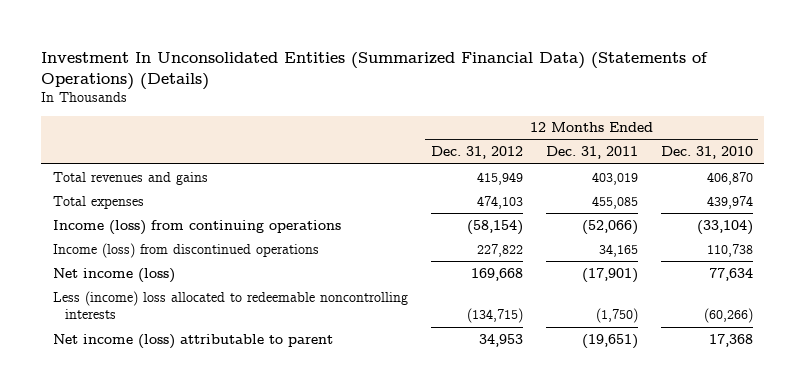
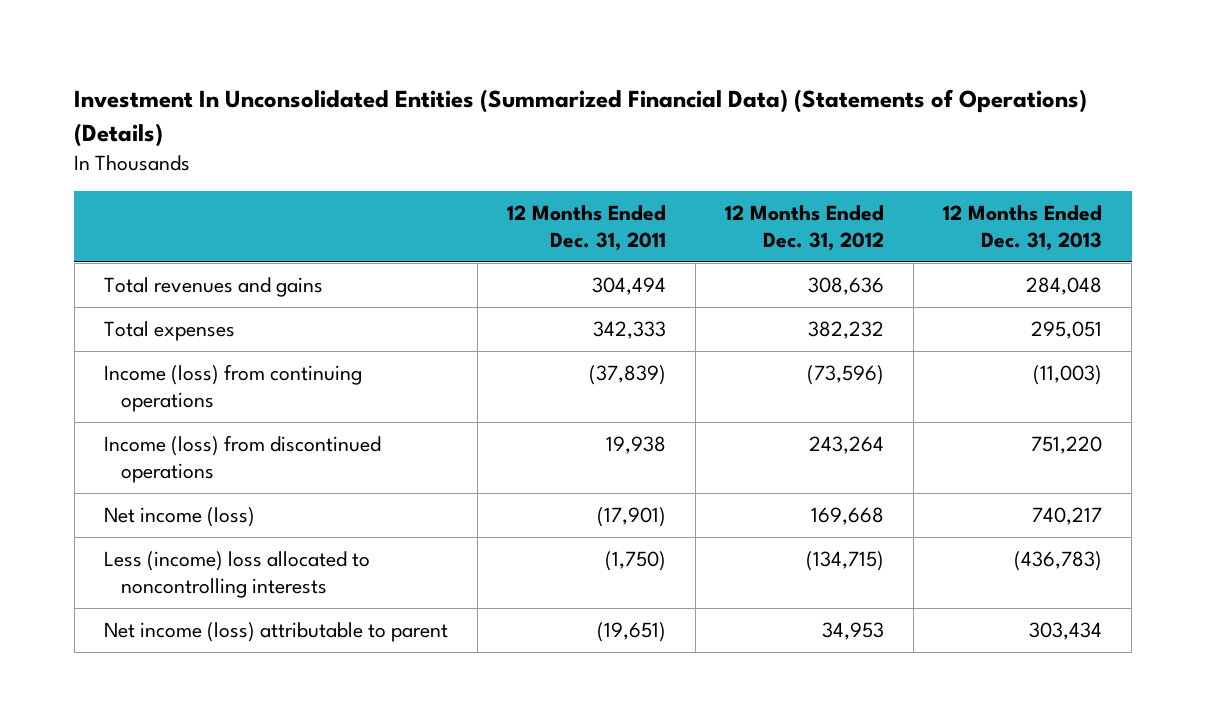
- | 12 Months Ended Dec. 31, 2012 | 12 Months Ended Dec. 31, 2011 | 12 Months Ended Dec. 31, 2010
+ | 12 Months Ended Dec. 31, 2011 | 12 Months Ended Dec. 31, 2012 | 12 Months Ended Dec. 31, 2013
- Total revenues and gains | 415,949 | 403,019 | 406,870
- Total expenses | 474,103 | 455,085 | 439,974
- Income (loss) from continuing operations | (58,154) | (52,066) | (33,104)
- Income (loss) from discontinued operations | 227,822 | 34,165 | 110,738
+ Total revenues and gains | 304,494 | 308,636 | 284,048
+ Total expenses | 342,333 | 382,232 | 295,051
+ Income (loss) from continuing operations | (37,839) | (73,596) | (11,003)
+ Income (loss) from discontinued operations | 19,938 | 243,264 | 751,220
- Less (income) loss allocated to redeemable noncontrolling interests | (134,715) | (1,750) | (60,266)
+ Less (income) loss allocated to noncontrolling interests | (1,750) | (134,715) | (436,783)

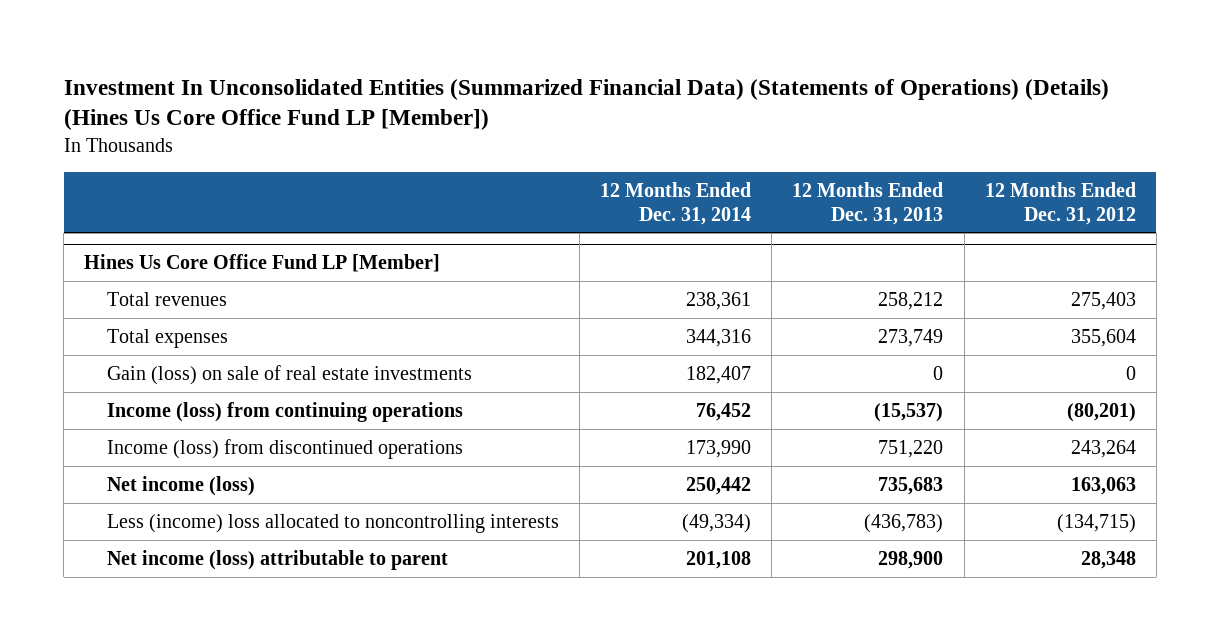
- Investment In Unconsolidated Entities (Summarized Financial Data) (Statements of Operations) (Details)
+ Investment In Unconsolidated Entities (Summarized Financial Data) (Statements of Operations) (Details) (Hines Us Core Office Fund LP [Member])
- | 12 Months Ended Dec. 31, 2011 | 12 Months Ended Dec. 31, 2012 | 12 Months Ended Dec. 31, 2013
+ | 12 Months Ended Dec. 31, 2014 | 12 Months Ended Dec. 31, 2013 | 12 Months Ended Dec. 31, 2012
- Total revenues and gains | 304,494 | 308,636 | 284,048
- Total expenses | 342,333 | 382,232 | 295,051
- Income (loss) from continuing operations | (37,839) | (73,596) | (11,003)
+ Hines Us Core Office Fund LP [Member]
+ Total revenues | 238,361 | 258,212 | 275,403
+ Total expenses | 344,316 | 273,749 | 355,604
+ Gain (loss) on sale of real estate investments | 182,407 | 0 | 0
+ Income (loss) from continuing operations | 76,452 | (15,537) | (80,201)
- Net income (loss) | (17,901) | 169,668 | 740,217
+ Net income (loss) | 250,442 | 735,683 | 163,063
- Net income (loss) attributable to parent | (19,651) | 34,953 | 303,434
+ Net income (loss) attributable to parent | 201,108 | 298,900 | 28,348

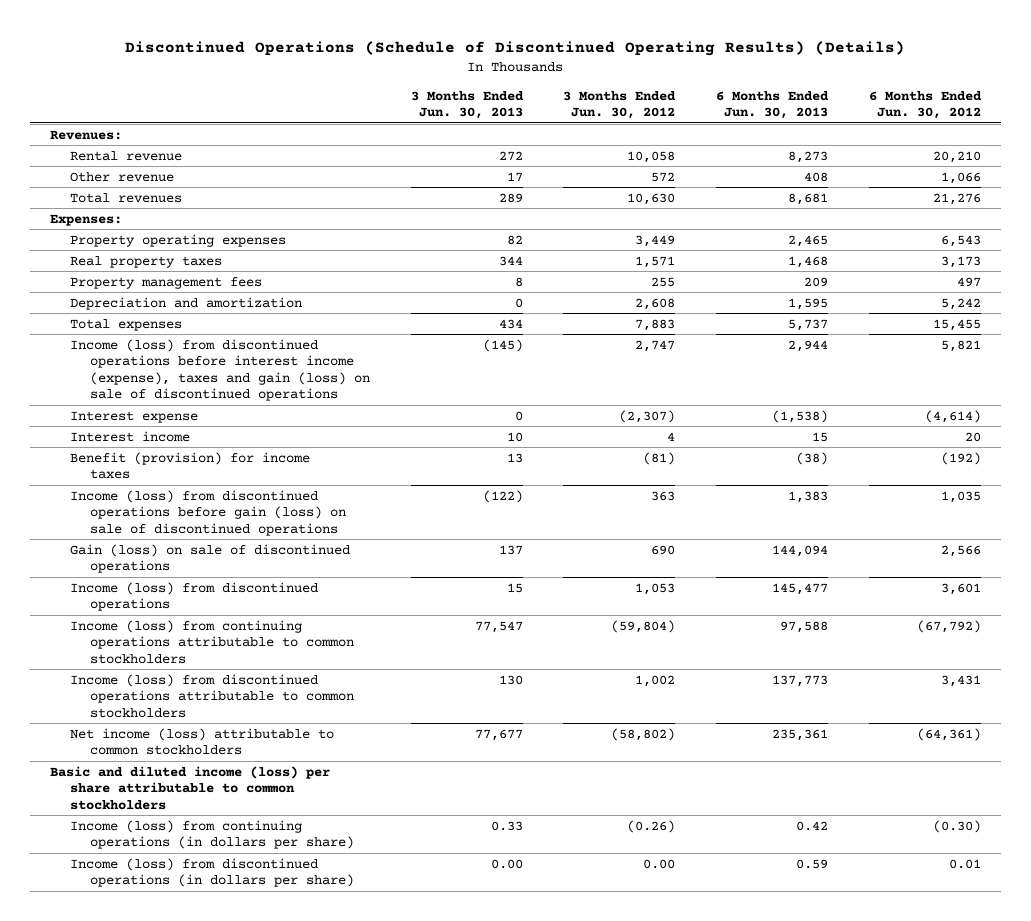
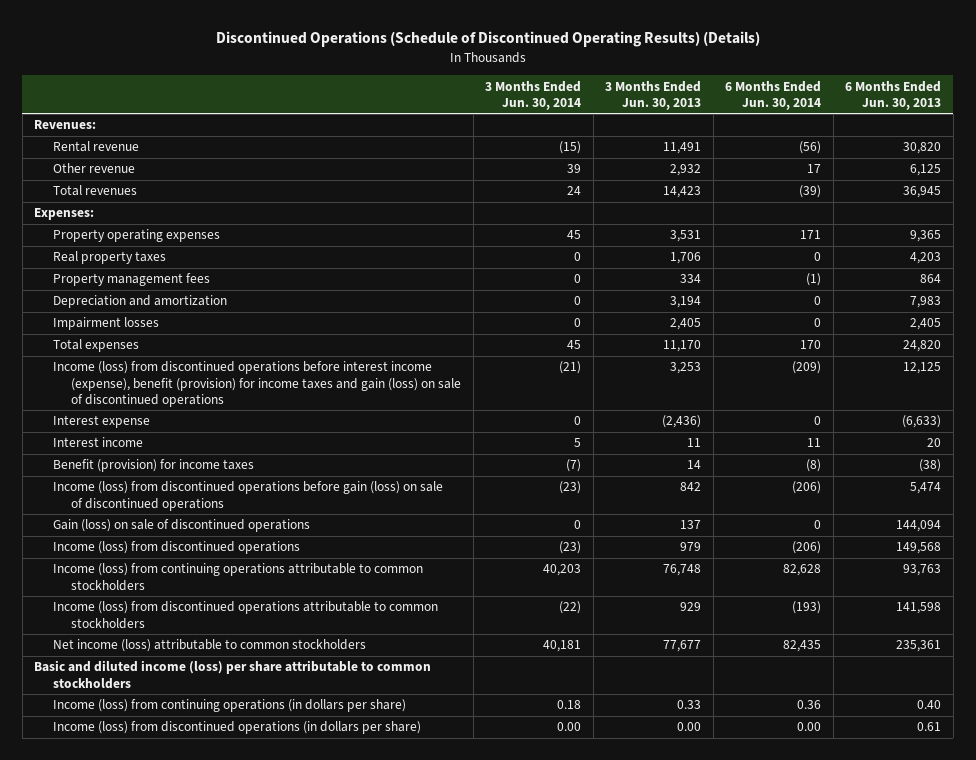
- | 3 Months Ended Jun. 30, 2013 | 3 Months Ended Jun. 30, 2012 | 6 Months Ended Jun. 30, 2013 | 6 Months Ended Jun. 30, 2012
+ | 3 Months Ended Jun. 30, 2014 | 3 Months Ended Jun. 30, 2013 | 6 Months Ended Jun. 30, 2014 | 6 Months Ended Jun. 30, 2013
- Rental revenue | 272 | 10,058 | 8,273 | 20,210
- Other revenue | 17 | 572 | 408 | 1,066
- Total revenues | 289 | 10,630 | 8,681 | 21,276
+ Rental revenue | (15) | 11,491 | (56) | 30,820
+ Other revenue | 39 | 2,932 | 17 | 6,125
+ Total revenues | 24 | 14,423 | (39) | 36,945
- Property operating expenses | 82 | 3,449 | 2,465 | 6,543
- Real property taxes | 344 | 1,571 | 1,468 | 3,173
- Property management fees | 8 | 255 | 209 | 497
- Depreciation and amortization | 0 | 2,608 | 1,595 | 5,242
- Total expenses | 434 | 7,883 | 5,737 | 15,455
- Income (loss) from discontinued operations before interest income (expense), taxes and gain (loss) on sale of discontinued operations | (145) | 2,747 | 2,944 | 5,821
- Interest expense | 0 | (2,307) | (1,538) | (4,614)
- Interest income | 10 | 4 | 15 | 20
- Benefit (provision) for income taxes | 13 | (81) | (38) | (192)
- Income (loss) from discontinued operations before gain (loss) on sale of discontinued operations | (122) | 363 | 1,383 | 1,035
+ Property operating expenses | 45 | 3,531 | 171 | 9,365
+ Real property taxes | 0 | 1,706 | 0 | 4,203
+ Property management fees | 0 | 334 | (1) | 864
+ Depreciation and amortization | 0 | 3,194 | 0 | 7,983
+ Impairment losses | 0 | 2,405 | 0 | 2,405
+ Total expenses | 45 | 11,170 | 170 | 24,820
+ Income (loss) from discontinued operations before interest income (expense), benefit (provision) for income taxes and gain (loss) on sale of discontinued operations | (21) | 3,253 | (209) | 12,125
+ Interest expense | 0 | (2,436) | 0 | (6,633)
+ Interest income | 5 | 11 | 11 | 20
+ Benefit (provision) for income taxes | (7) | 14 | (8) | (38)
+ Income (loss) from discontinued operations before gain (loss) on sale of discontinued operations | (23) | 842 | (206) | 5,474
- Income (loss) from discontinued operations | 15 | 1,053 | 145,477 | 3,601
- Income (loss) from continuing operations attributable to common stockholders | 77,547 | (59,804) | 97,588 | (67,792)
- Income (loss) from discontinued operations attributable to common stockholders | 130 | 1,002 | 137,773 | 3,431
+ Income (loss) from discontinued operations | (23) | 979 | (206) | 149,568
+ Income (loss) from continuing operations attributable to common stockholders | 40,203 | 76,748 | 82,628 | 93,763
+ Income (loss) from discontinued operations attributable to common stockholders | (22) | 929 | (193) | 141,598
- Income (loss) from continuing operations (in dollars per share) | 0.33 | (0.26) | 0.42 | (0.30)
- Income (loss) from discontinued operations (in dollars per share) | 0.00 | 0.00 | 0.59 | 0.01
+ Income (loss) from continuing operations (in dollars per share) | 0.18 | 0.33 | 0.36 | 0.40
+ Income (loss) from discontinued operations (in dollars per share) | 0.00 | 0.00 | 0.00 | 0.61

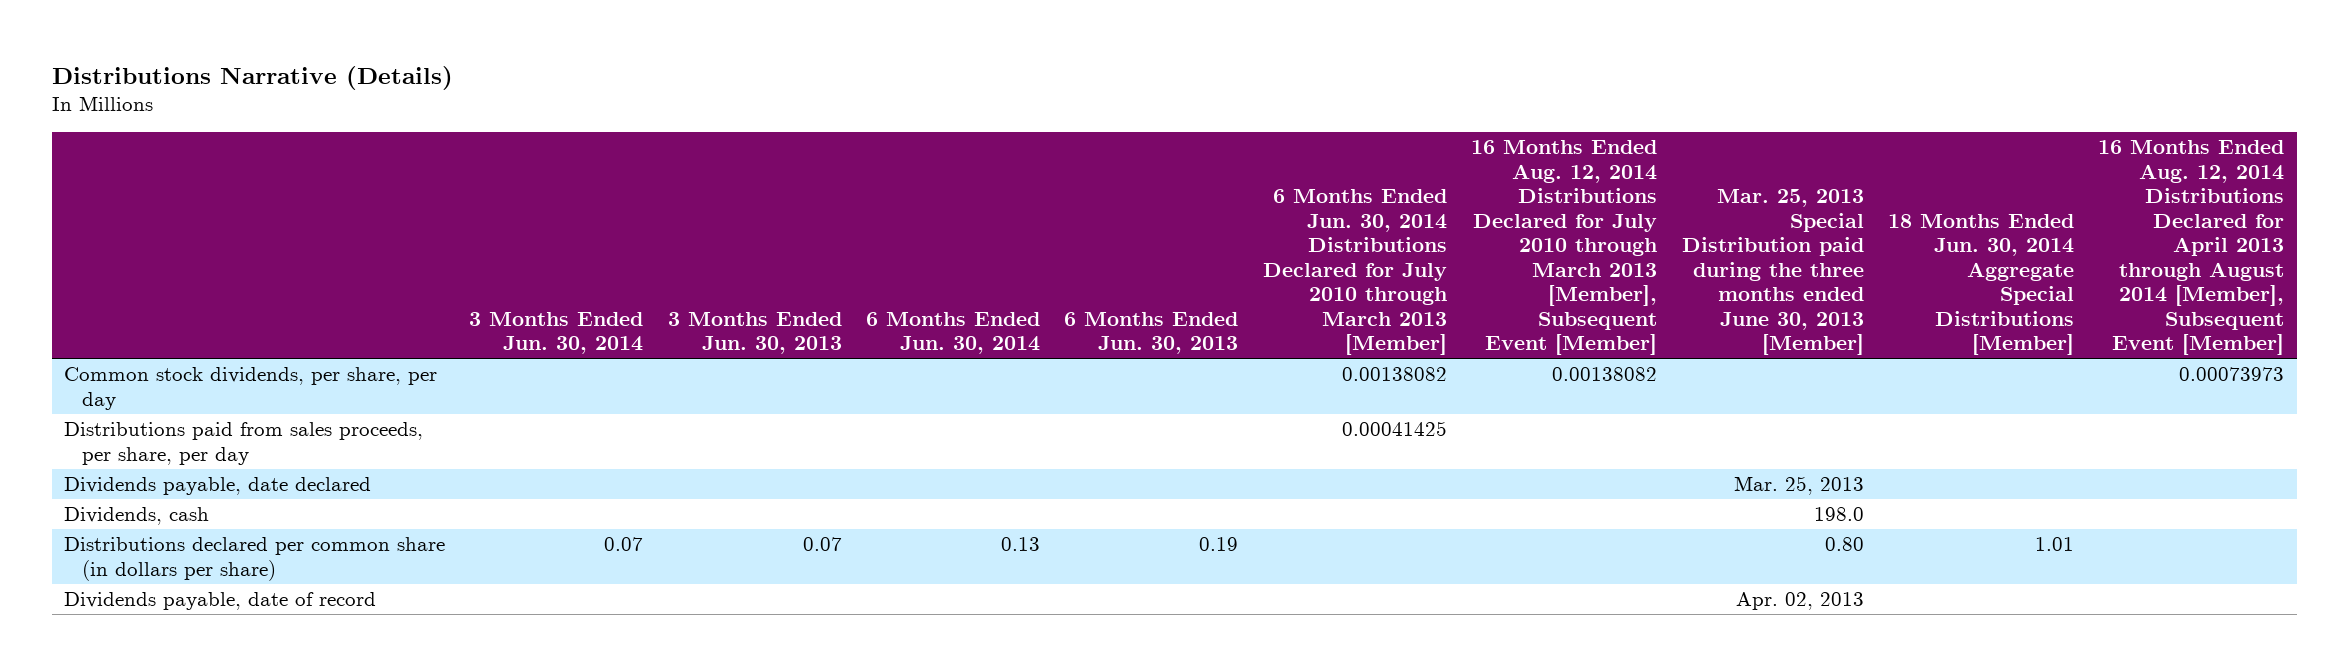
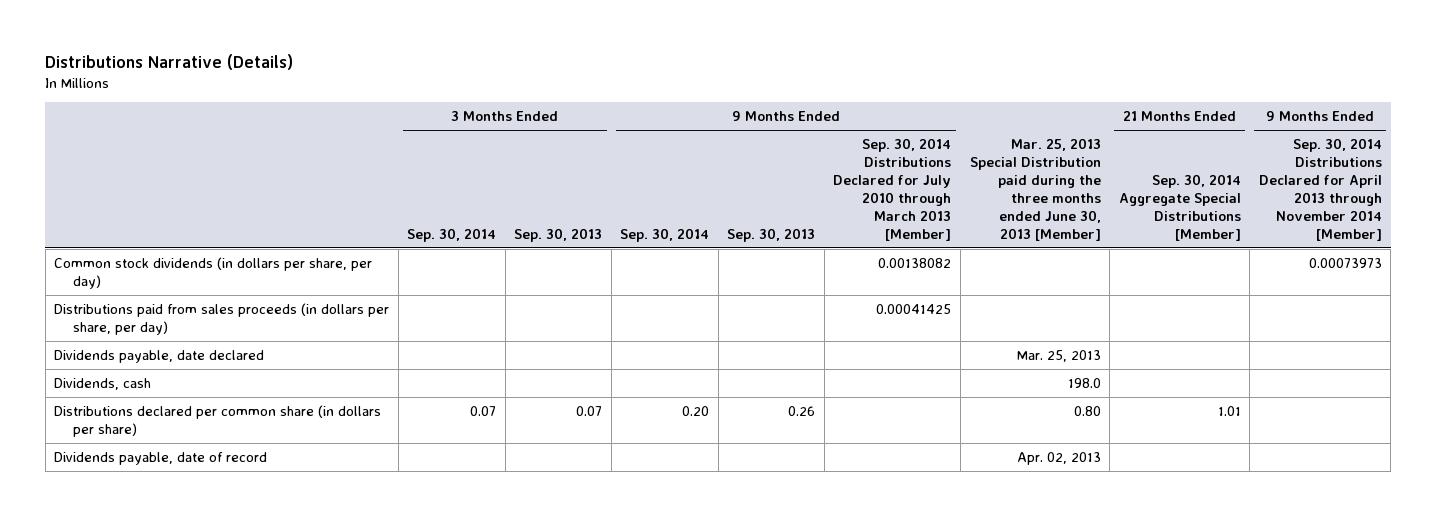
- | 3 Months Ended Jun. 30, 2014 | 3 Months Ended Jun. 30, 2013 | 6 Months Ended Jun. 30, 2014 | 6 Months Ended Jun. 30, 2013 | 6 Months Ended Jun. 30, 2014 Distributions Declared for July 2010 through March 2013 [Member] | 16 Months Ended Aug. 12, 2014 Distributions Declared for July 2010 through March 2013 [Member], Subsequent Event [Member] | Mar. 25, 2013 Special Distribution paid during the three months ended June 30, 2013 [Member] | 18 Months Ended Jun. 30, 2014 Aggregate Special Distributions [Member] | 16 Months Ended Aug. 12, 2014 Distributions Declared for April 2013 through August 2014 [Member], Subsequent Event [Member]
+ | 3 Months Ended Sep. 30, 2014 | 3 Months Ended Sep. 30, 2013 | 9 Months Ended Sep. 30, 2014 | 9 Months Ended Sep. 30, 2013 | 9 Months Ended Sep. 30, 2014 Distributions Declared for July 2010 through March 2013 [Member] | Mar. 25, 2013 Special Distribution paid during the three months ended June 30, 2013 [Member] | 21 Months Ended Sep. 30, 2014 Aggregate Special Distributions [Member] | 9 Months Ended Sep. 30, 2014 Distributions Declared for April 2013 through November 2014 [Member]
- Common stock dividends, per share, per day | | | | | 0.00138082 | 0.00138082 | | | 0.00073973
- Distributions paid from sales proceeds, per share, per day | | | | | 0.00041425 | | | |
+ Common stock dividends (in dollars per share, per day) | | | | | 0.00138082 | | | 0.00073973
+ Distributions paid from sales proceeds (in dollars per share, per day) | | | | | 0.00041425 | | |

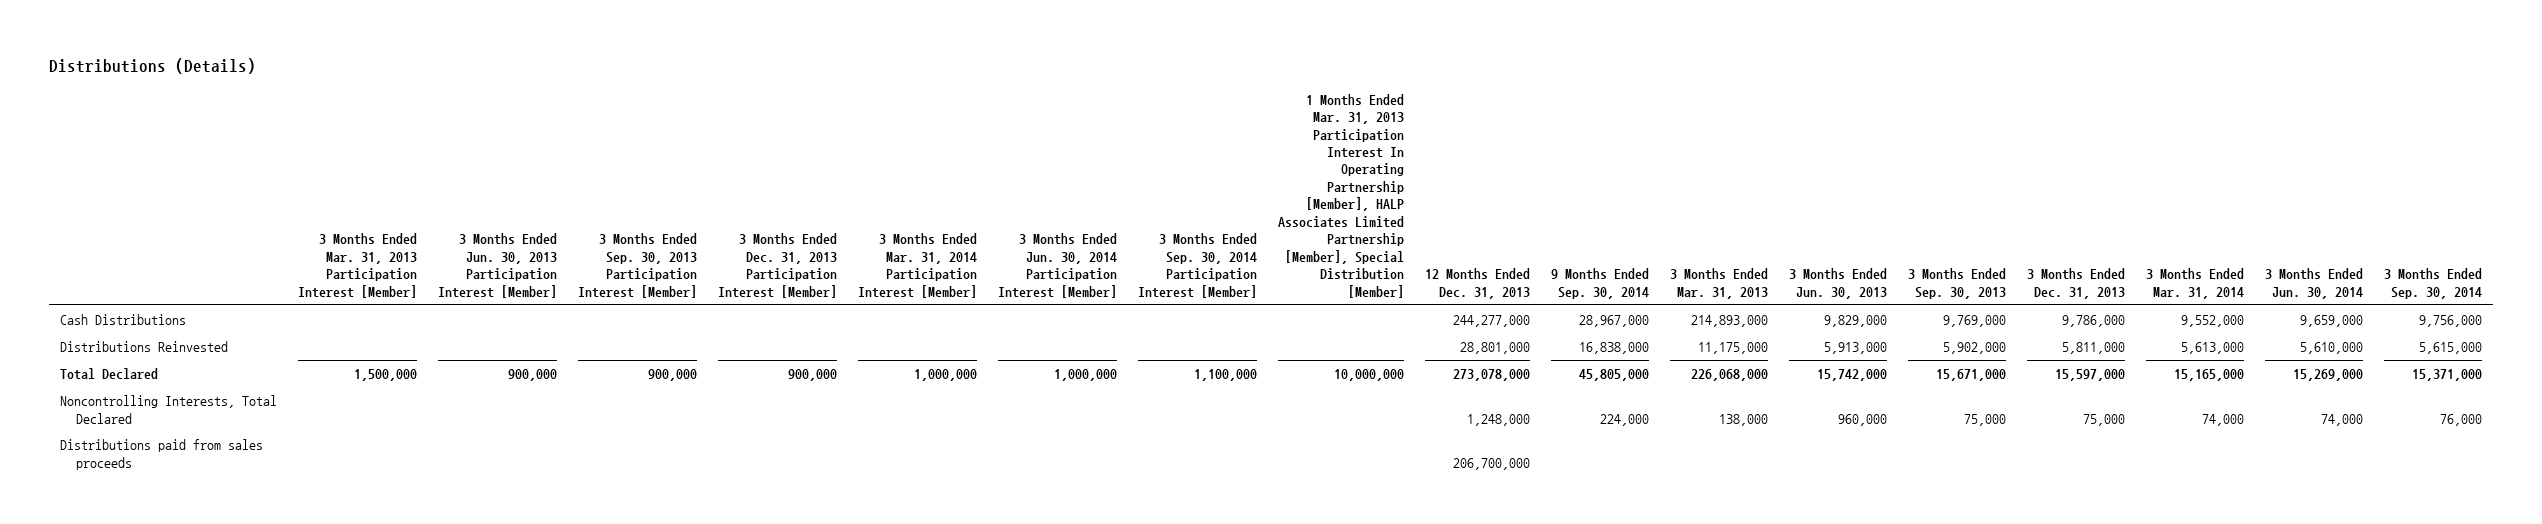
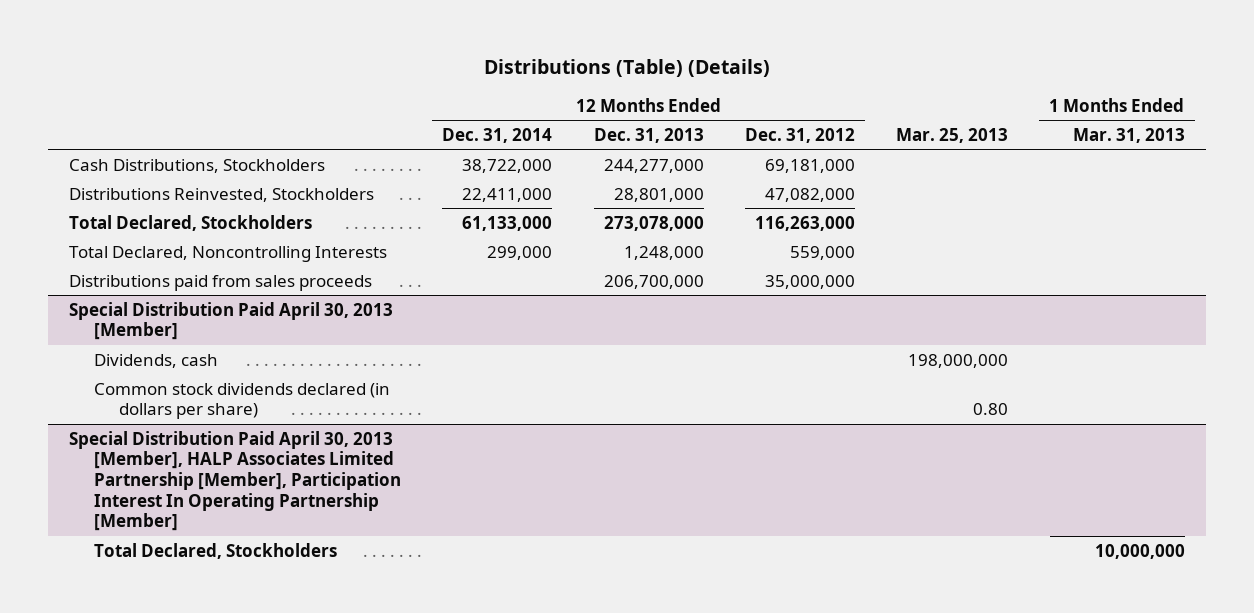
- Distributions (Details)
+ Distributions (Table) (Details)
- | 3 Months Ended Mar. 31, 2013 Participation Interest [Member] | 3 Months Ended Jun. 30, 2013 Participation Interest [Member] | 3 Months Ended Sep. 30, 2013 Participation Interest [Member] | 3 Months Ended Dec. 31, 2013 Participation Interest [Member] | 3 Months Ended Mar. 31, 2014 Participation Interest [Member] | 3 Months Ended Jun. 30, 2014 Participation Interest [Member] | 3 Months Ended Sep. 30, 2014 Participation Interest [Member] | 1 Months Ended Mar. 31, 2013 Participation Interest In Operating Partnership [Member], HALP Associates Limited Partnership [Member], Special Distribution [Member] | 12 Months Ended Dec. 31, 2013 | 9 Months Ended Sep. 30, 2014 | 3 Months Ended Mar. 31, 2013 | 3 Months Ended Jun. 30, 2013 | 3 Months Ended Sep. 30, 2013 | 3 Months Ended Dec. 31, 2013 | 3 Months Ended Mar. 31, 2014 | 3 Months Ended Jun. 30, 2014 | 3 Months Ended Sep. 30, 2014
+ | 12 Months Ended Dec. 31, 2014 | 12 Months Ended Dec. 31, 2013 | 12 Months Ended Dec. 31, 2012 | Mar. 25, 2013 | 1 Months Ended Mar. 31, 2013
- Cash Distributions | | | | | | | | | 244,277,000 | 28,967,000 | 214,893,000 | 9,829,000 | 9,769,000 | 9,786,000 | 9,552,000 | 9,659,000 | 9,756,000
- Distributions Reinvested | | | | | | | | | 28,801,000 | 16,838,000 | 11,175,000 | 5,913,000 | 5,902,000 | 5,811,000 | 5,613,000 | 5,610,000 | 5,615,000
- Total Declared | 1,500,000 | 900,000 | 900,000 | 900,000 | 1,000,000 | 1,000,000 | 1,100,000 | 10,000,000 | 273,078,000 | 45,805,000 | 226,068,000 | 15,742,000 | 15,671,000 | 15,597,000 | 15,165,000 | 15,269,000 | 15,371,000
- Noncontrolling Interests, Total Declared | | | | | | | | | 1,248,000 | 224,000 | 138,000 | 960,000 | 75,000 | 75,000 | 74,000 | 74,000 | 76,000
+ Cash Distributions, Stockholders | 38,722,000 | 244,277,000 | 69,181,000 | |
+ Distributions Reinvested, Stockholders | 22,411,000 | 28,801,000 | 47,082,000 | |
+ Total Declared, Stockholders | 61,133,000 | 273,078,000 | 116,263,000 | |
+ Total Declared, Noncontrolling Interests | 299,000 | 1,248,000 | 559,000 | |
+ Special Distribution Paid April 30, 2013 [Member]
+ Dividends, cash | | | | 198,000,000 |
+ Common stock dividends declared (in dollars per share) | | | | 0.80 |
+ Special Distribution Paid April 30, 2013 [Member], HALP Associates Limited Partnership [Member], Participation Interest In Operating Partnership [Member]
+ Total Declared, Stockholders | | | | | 10,000,000

